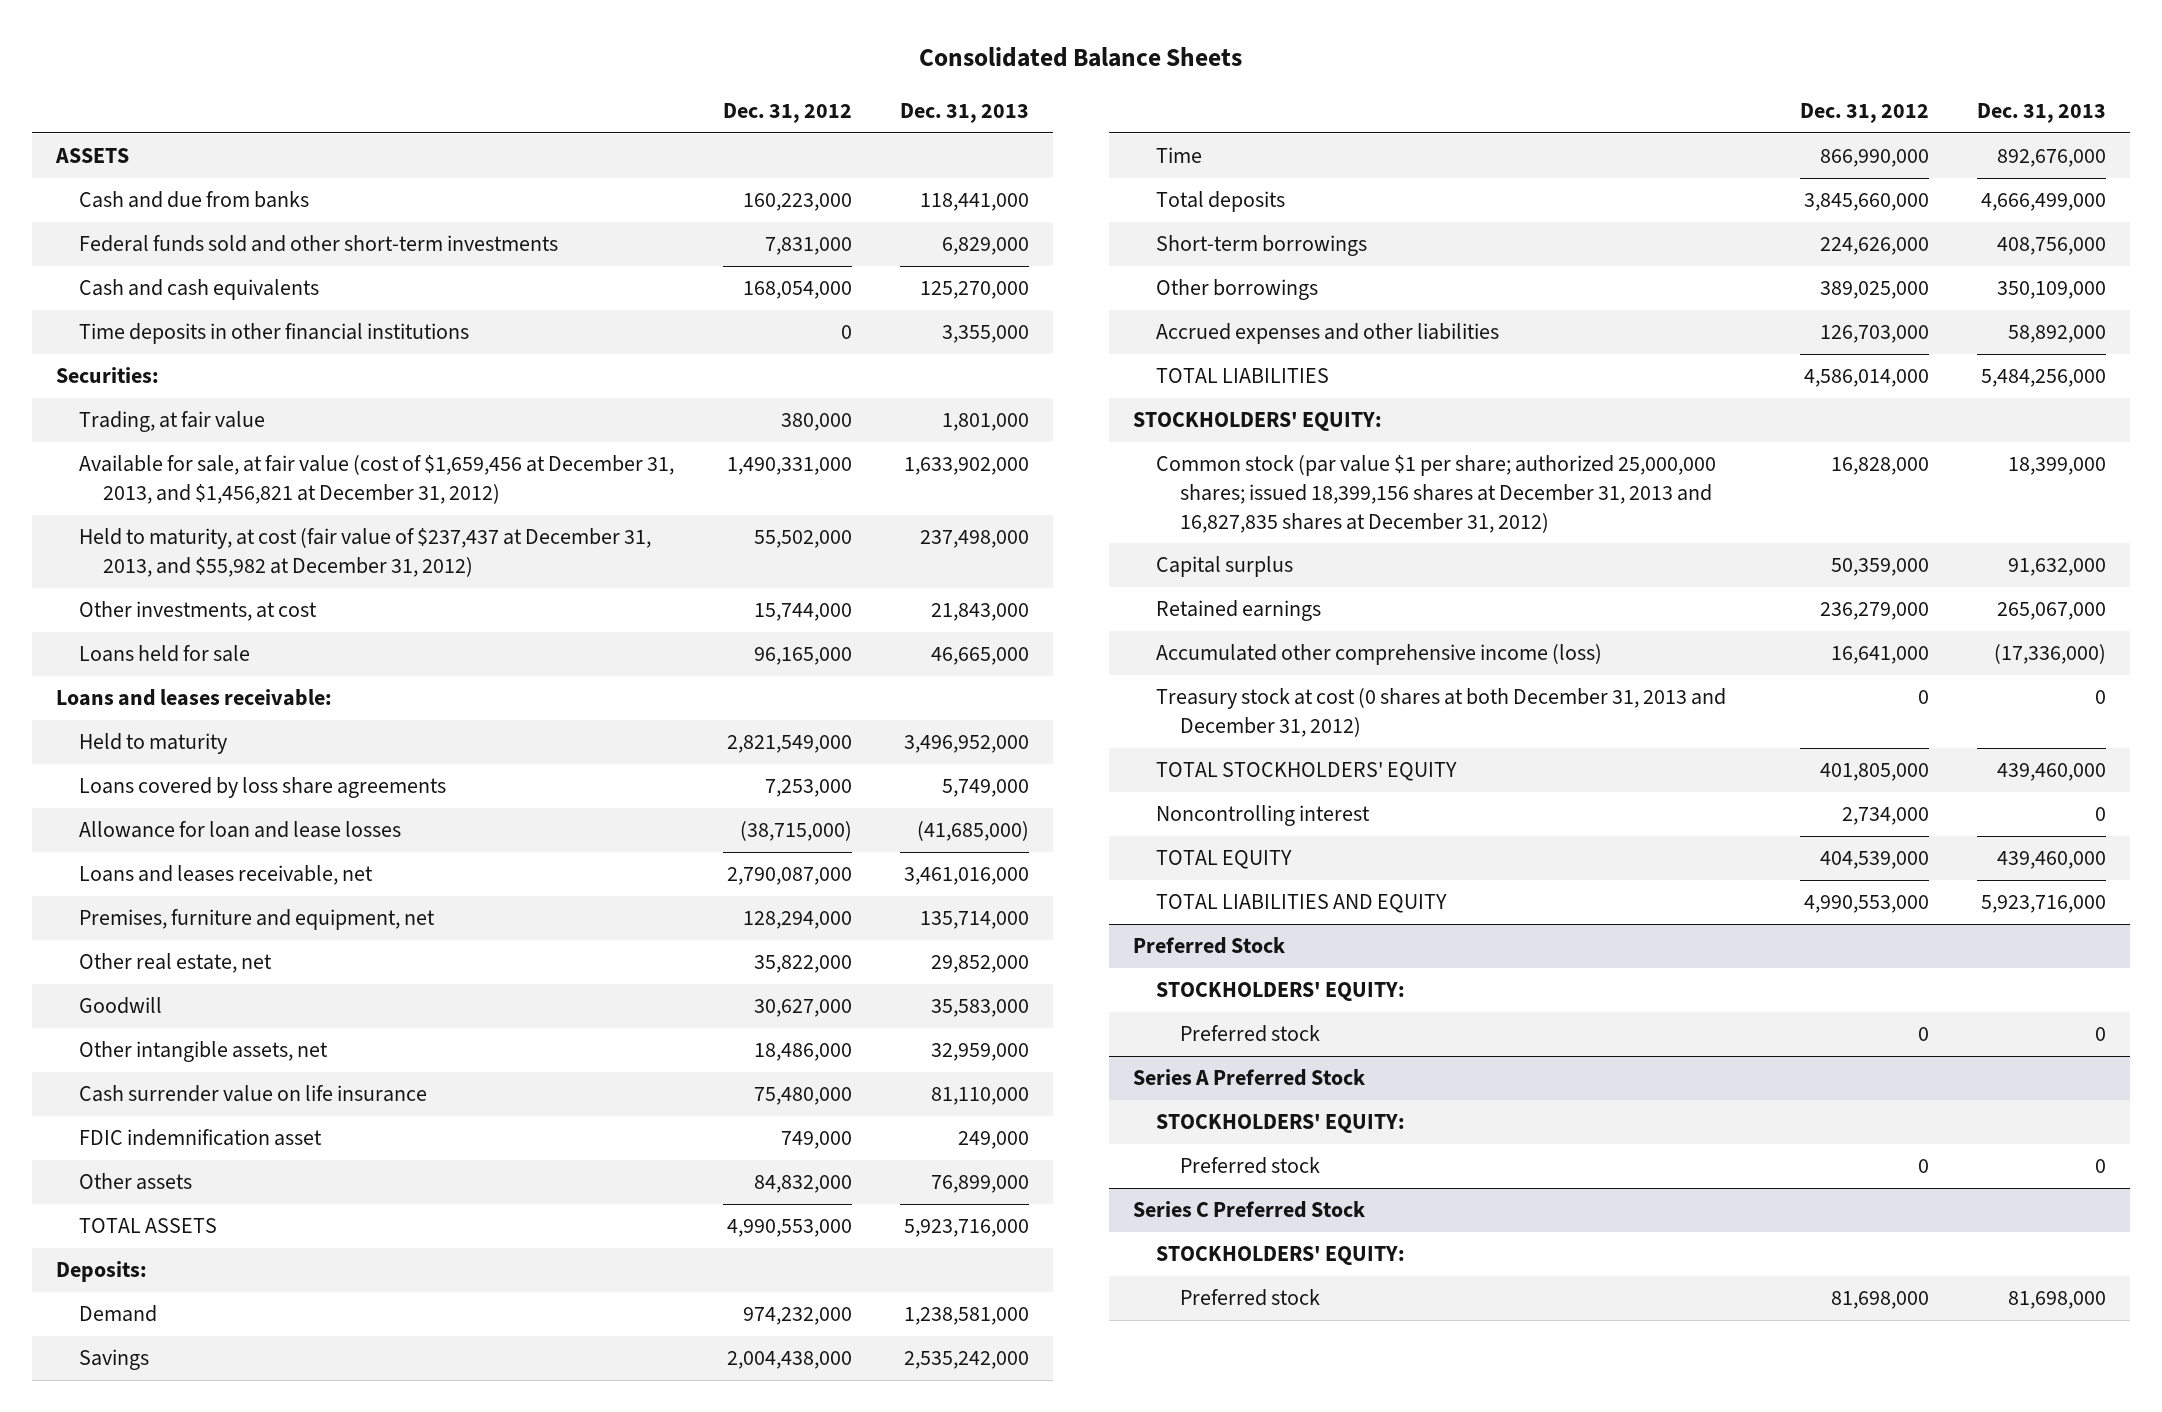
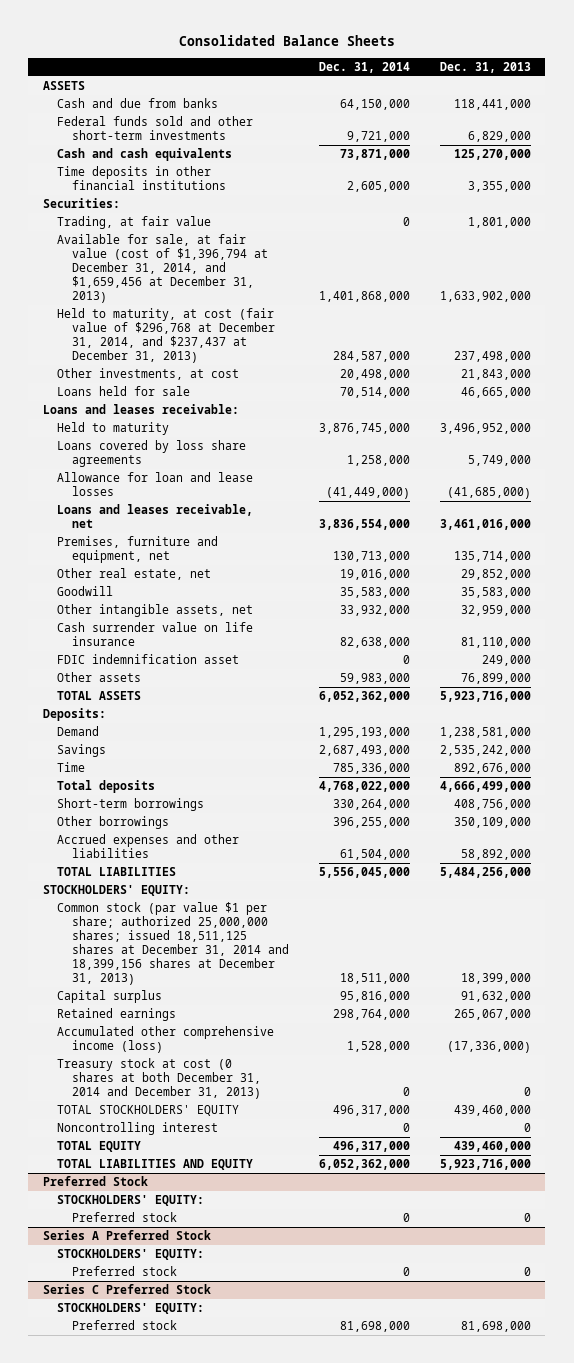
- | Dec. 31, 2012 | Dec. 31, 2013
+ | Dec. 31, 2014 | Dec. 31, 2013
- Available for sale, at fair value (cost of $1,659,456 at December 31, 2013, and $1,456,821 at December 31, 2012) | 1,490,331,000 | 1,633,902,000
- Held to maturity, at cost (fair value of $237,437 at December 31, 2013, and $55,982 at December 31, 2012) | 55,502,000 | 237,498,000
+ Available for sale, at fair value (cost of $1,396,794 at December 31, 2014, and $1,659,456 at December 31, 2013) | 1,401,868,000 | 1,633,902,000
+ Held to maturity, at cost (fair value of $296,768 at December 31, 2014, and $237,437 at December 31, 2013) | 284,587,000 | 237,498,000
- Common stock (par value $1 per share; authorized 25,000,000 shares; issued 18,399,156 shares at December 31, 2013 and 16,827,835 shares at December 31, 2012) | 16,828,000 | 18,399,000
+ Common stock (par value $1 per share; authorized 25,000,000 shares; issued 18,511,125 shares at December 31, 2014 and 18,399,156 shares at December 31, 2013) | 18,511,000 | 18,399,000
- Treasury stock at cost (0 shares at both December 31, 2013 and December 31, 2012) | 0 | 0
+ Treasury stock at cost (0 shares at both December 31, 2014 and December 31, 2013) | 0 | 0

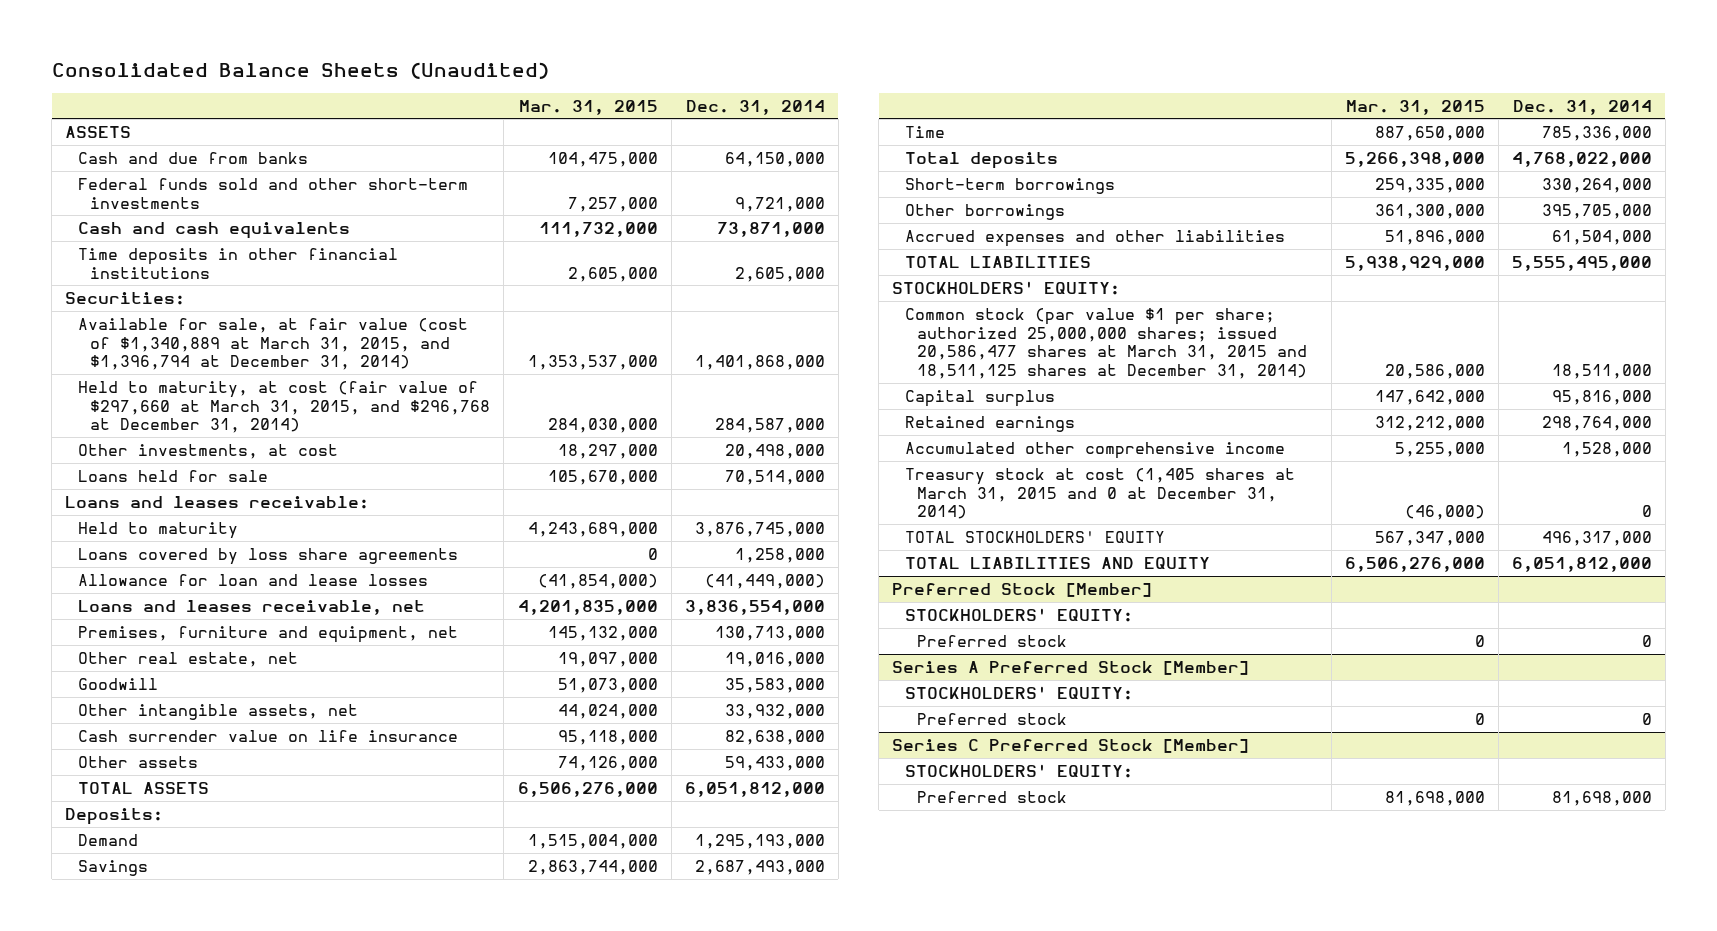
- Consolidated Balance Sheets
+ Consolidated Balance Sheets (Unaudited)
- | Dec. 31, 2014 | Dec. 31, 2013
+ | Mar. 31, 2015 | Dec. 31, 2014
- Trading, at fair value | 0 | 1,801,000
- Available for sale, at fair value (cost of $1,396,794 at December 31, 2014, and $1,659,456 at December 31, 2013) | 1,401,868,000 | 1,633,902,000
- Held to maturity, at cost (fair value of $296,768 at December 31, 2014, and $237,437 at December 31, 2013) | 284,587,000 | 237,498,000
+ Available for sale, at fair value (cost of $1,340,889 at March 31, 2015, and $1,396,794 at December 31, 2014) | 1,353,537,000 | 1,401,868,000
+ Held to maturity, at cost (fair value of $297,660 at March 31, 2015, and $296,768 at December 31, 2014) | 284,030,000 | 284,587,000
- FDIC indemnification asset | 0 | 249,000
- Other assets | 59,983,000 | 76,899,000
- TOTAL ASSETS | 6,052,362,000 | 5,923,716,000
+ Other assets | 74,126,000 | 59,433,000
+ TOTAL ASSETS | 6,506,276,000 | 6,051,812,000
- Other borrowings | 396,255,000 | 350,109,000
+ Other borrowings | 361,300,000 | 395,705,000
- TOTAL LIABILITIES | 5,556,045,000 | 5,484,256,000
+ TOTAL LIABILITIES | 5,938,929,000 | 5,555,495,000
- Common stock (par value $1 per share; authorized 25,000,000 shares; issued 18,511,125 shares at December 31, 2014 and 18,399,156 shares at December 31, 2013) | 18,511,000 | 18,399,000
+ Common stock (par value $1 per share; authorized 25,000,000 shares; issued 20,586,477 shares at March 31, 2015 and 18,511,125 shares at December 31, 2014) | 20,586,000 | 18,511,000
- Accumulated other comprehensive income (loss) | 1,528,000 | (17,336,000)
- Treasury stock at cost (0 shares at both December 31, 2014 and December 31, 2013) | 0 | 0
+ Accumulated other comprehensive income | 5,255,000 | 1,528,000
+ Treasury stock at cost (1,405 shares at March 31, 2015 and 0 at December 31, 2014) | (46,000) | 0
- Noncontrolling interest | 0 | 0
- TOTAL EQUITY | 496,317,000 | 439,460,000
- TOTAL LIABILITIES AND EQUITY | 6,052,362,000 | 5,923,716,000
- Preferred Stock
+ TOTAL LIABILITIES AND EQUITY | 6,506,276,000 | 6,051,812,000
+ Preferred Stock [Member]
- Series A Preferred Stock
+ Series A Preferred Stock [Member]
- Series C Preferred Stock
+ Series C Preferred Stock [Member]

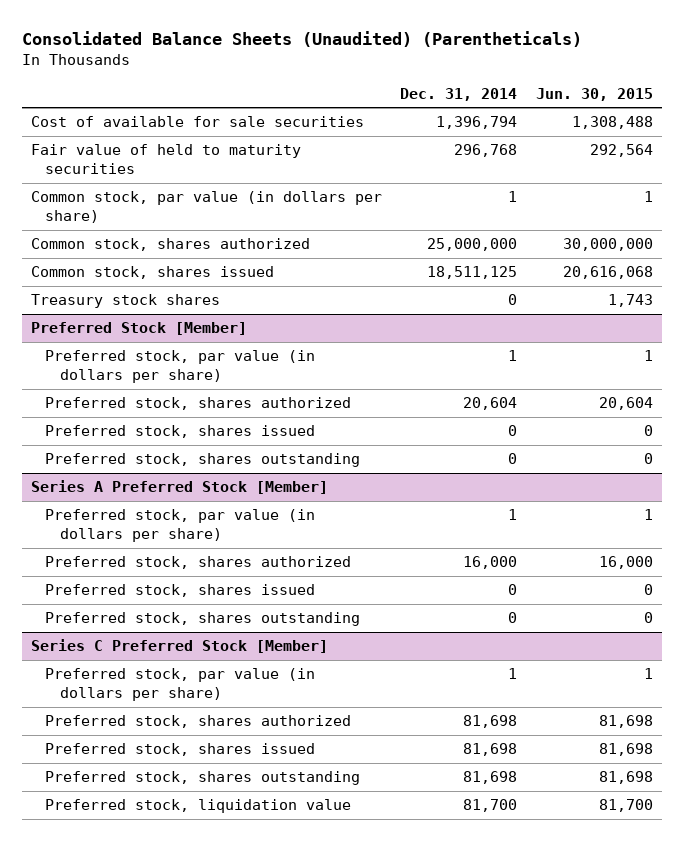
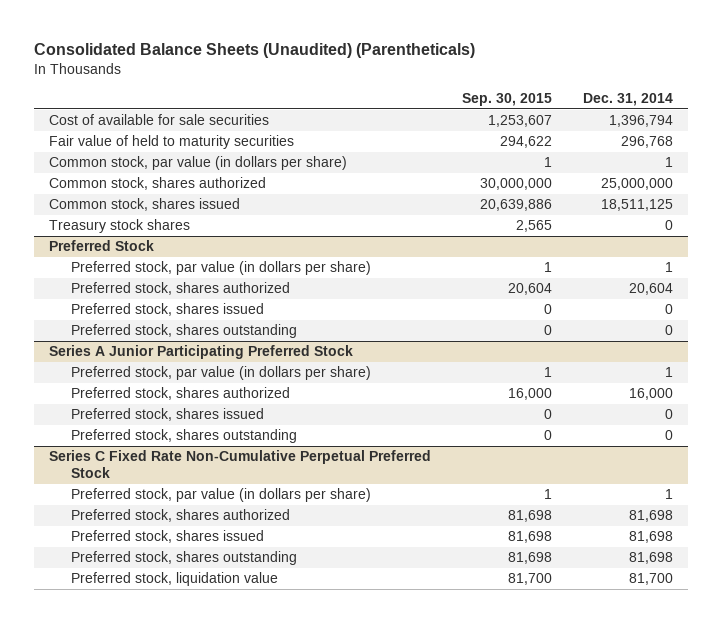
- | Dec. 31, 2014 | Jun. 30, 2015
+ | Sep. 30, 2015 | Dec. 31, 2014
- Preferred Stock [Member]
+ Preferred Stock
- Series A Preferred Stock [Member]
+ Series A Junior Participating Preferred Stock
- Series C Preferred Stock [Member]
+ Series C Fixed Rate Non-Cumulative Perpetual Preferred Stock

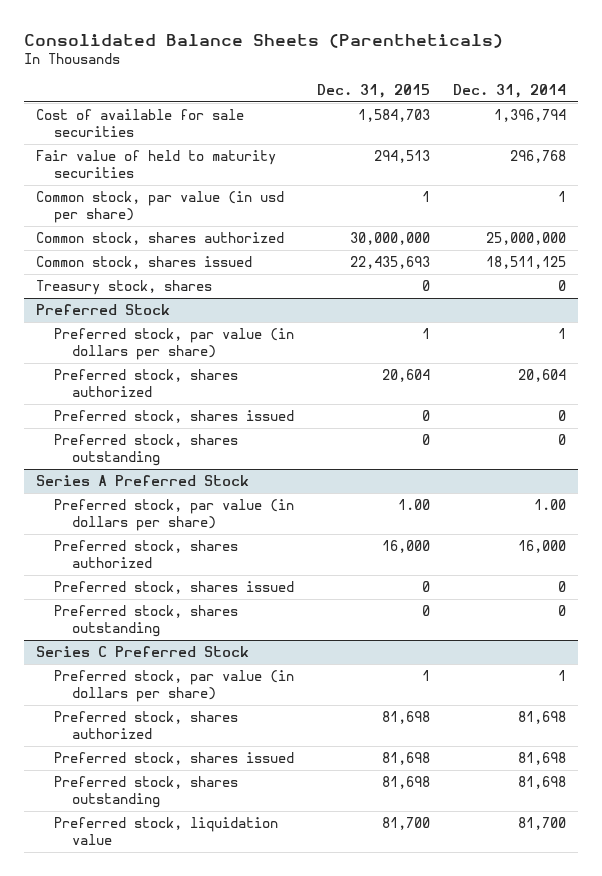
- Consolidated Balance Sheets (Unaudited) (Parentheticals)
+ Consolidated Balance Sheets (Parentheticals)
- | Sep. 30, 2015 | Dec. 31, 2014
+ | Dec. 31, 2015 | Dec. 31, 2014
- Common stock, par value (in dollars per share) | 1 | 1
+ Common stock, par value (in usd per share) | 1 | 1
- Treasury stock shares | 2,565 | 0
+ Treasury stock, shares | 0 | 0
- Series A Junior Participating Preferred Stock
- Preferred stock, par value (in dollars per share) | 1 | 1
+ Series A Preferred Stock
+ Preferred stock, par value (in dollars per share) | 1.00 | 1.00
- Series C Fixed Rate Non-Cumulative Perpetual Preferred Stock
+ Series C Preferred Stock

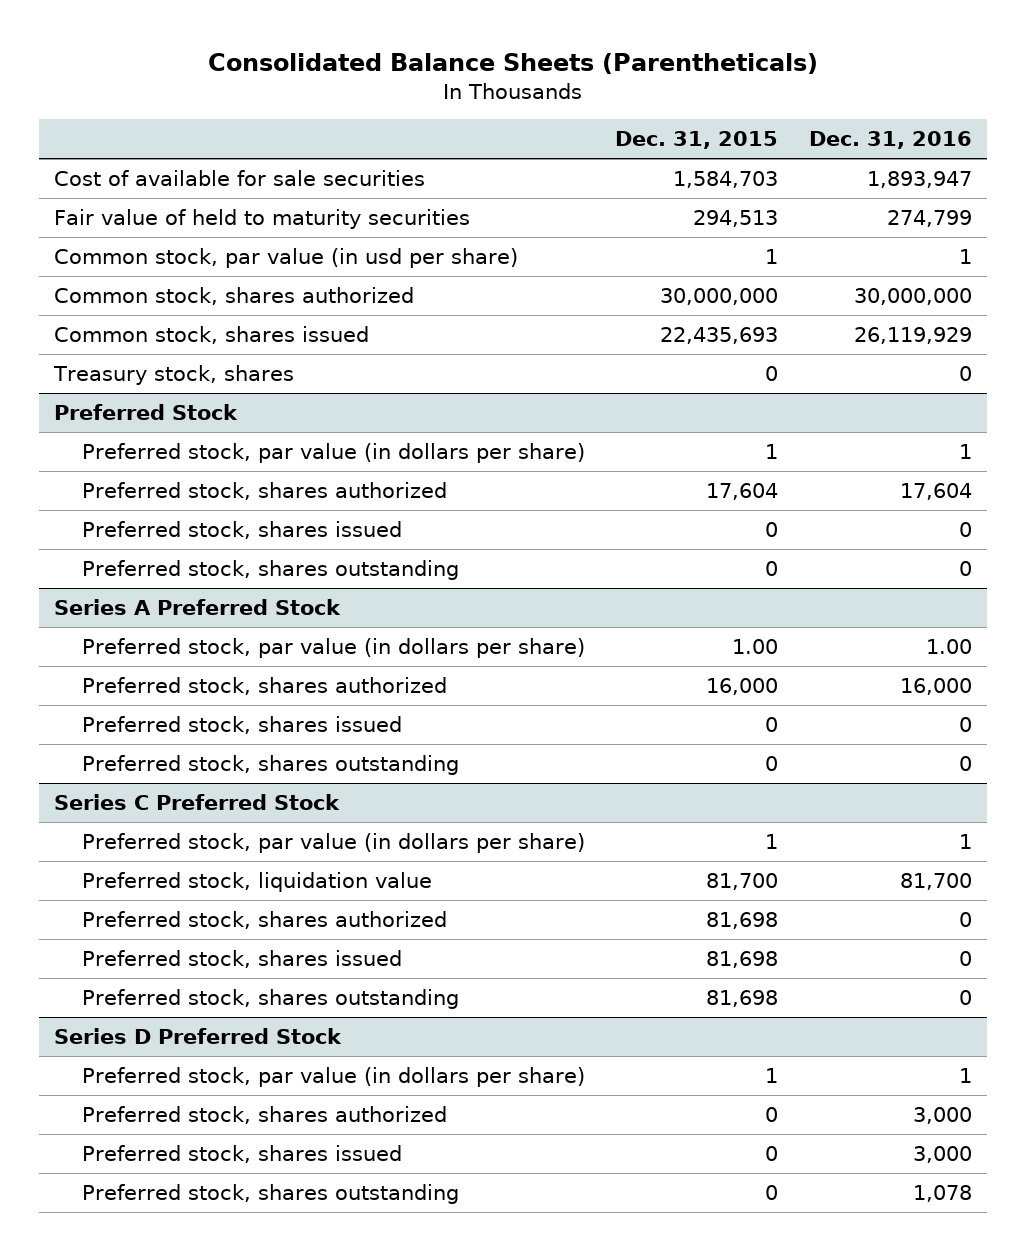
- | Dec. 31, 2015 | Dec. 31, 2014
+ | Dec. 31, 2015 | Dec. 31, 2016
@ Preferred Stock
- Preferred stock, shares authorized | 20,604 | 20,604
+ Preferred stock, shares authorized | 17,604 | 17,604
@ Series C Preferred Stock
moved up: Preferred stock, liquidation value | 81,700 | 81,700
+ Series D Preferred Stock
+ Preferred stock, par value (in dollars per share) | 1 | 1
+ Preferred stock, shares authorized | 0 | 3,000
+ Preferred stock, shares issued | 0 | 3,000
+ Preferred stock, shares outstanding | 0 | 1,078

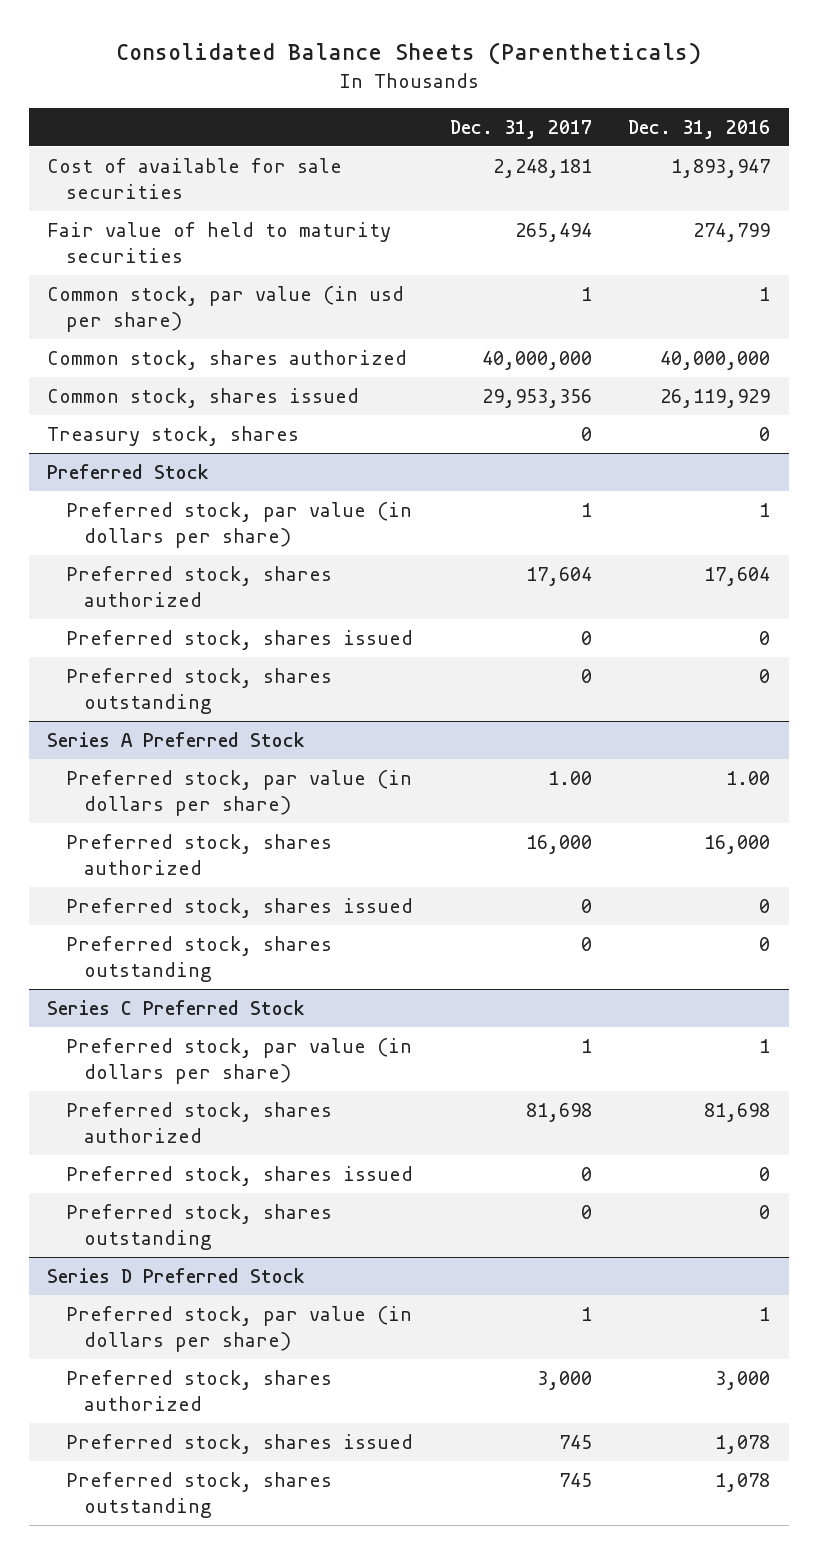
- | Dec. 31, 2015 | Dec. 31, 2016
+ | Dec. 31, 2017 | Dec. 31, 2016
- Common stock, shares authorized | 30,000,000 | 30,000,000
+ Common stock, shares authorized | 40,000,000 | 40,000,000
@ Series C Preferred Stock
- Preferred stock, liquidation value | 81,700 | 81,700
- Preferred stock, shares authorized | 81,698 | 0
+ Preferred stock, shares authorized | 81,698 | 81,698
@ Series D Preferred Stock
- Preferred stock, shares issued | 0 | 3,000
+ Preferred stock, shares issued | 745 | 1,078

